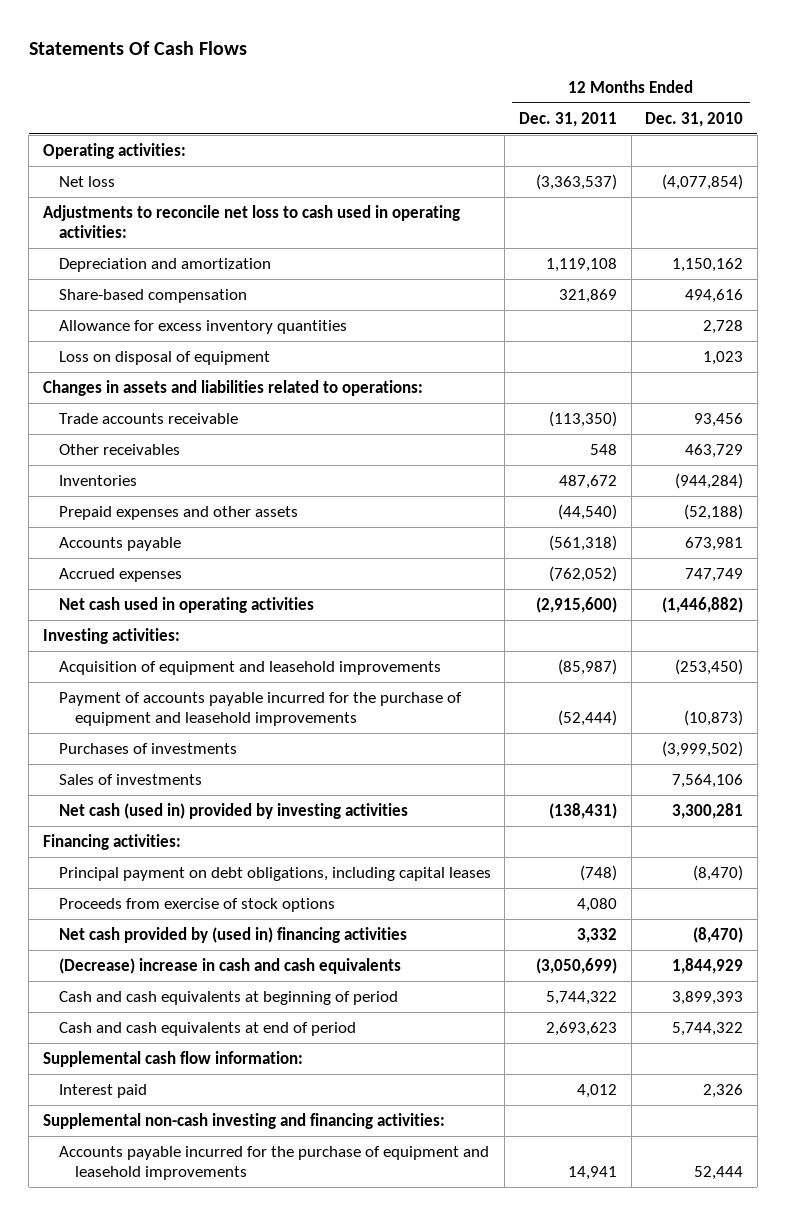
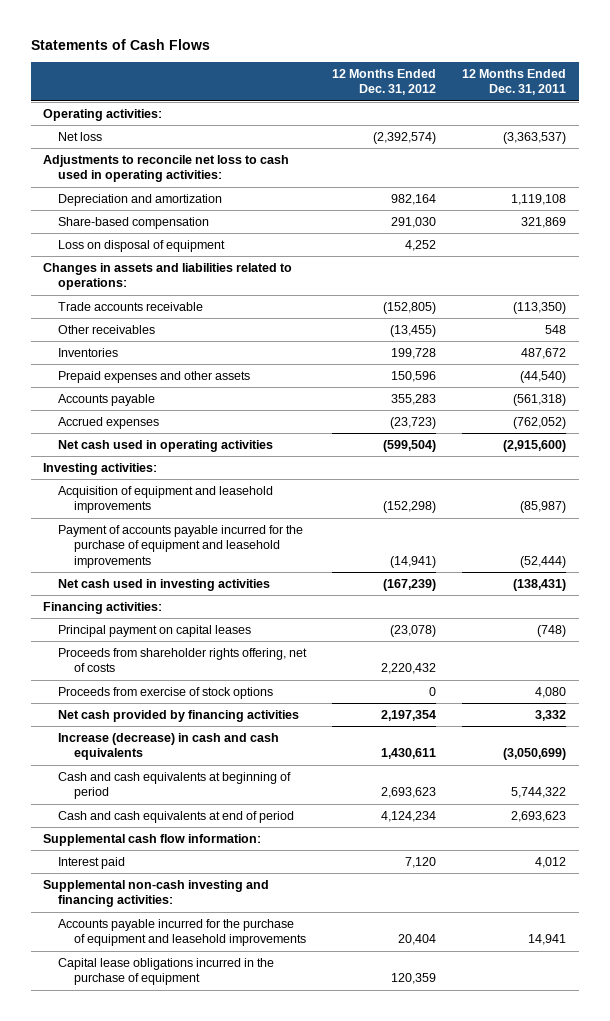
- Statements Of Cash Flows
+ Statements of Cash Flows
- | 12 Months Ended Dec. 31, 2011 | 12 Months Ended Dec. 31, 2010
+ | 12 Months Ended Dec. 31, 2012 | 12 Months Ended Dec. 31, 2011
- Allowance for excess inventory quantities | | 2,728
- Purchases of investments | | (3,999,502)
- Sales of investments | | 7,564,106
- Net cash (used in) provided by investing activities | (138,431) | 3,300,281
+ Net cash used in investing activities | (167,239) | (138,431)
- Principal payment on debt obligations, including capital leases | (748) | (8,470)
+ Principal payment on capital leases | (23,078) | (748)
+ Proceeds from shareholder rights offering, net of costs | 2,220,432 |
- Net cash provided by (used in) financing activities | 3,332 | (8,470)
- (Decrease) increase in cash and cash equivalents | (3,050,699) | 1,844,929
+ Net cash provided by financing activities | 2,197,354 | 3,332
+ Increase (decrease) in cash and cash equivalents | 1,430,611 | (3,050,699)
+ Capital lease obligations incurred in the purchase of equipment | 120,359 |

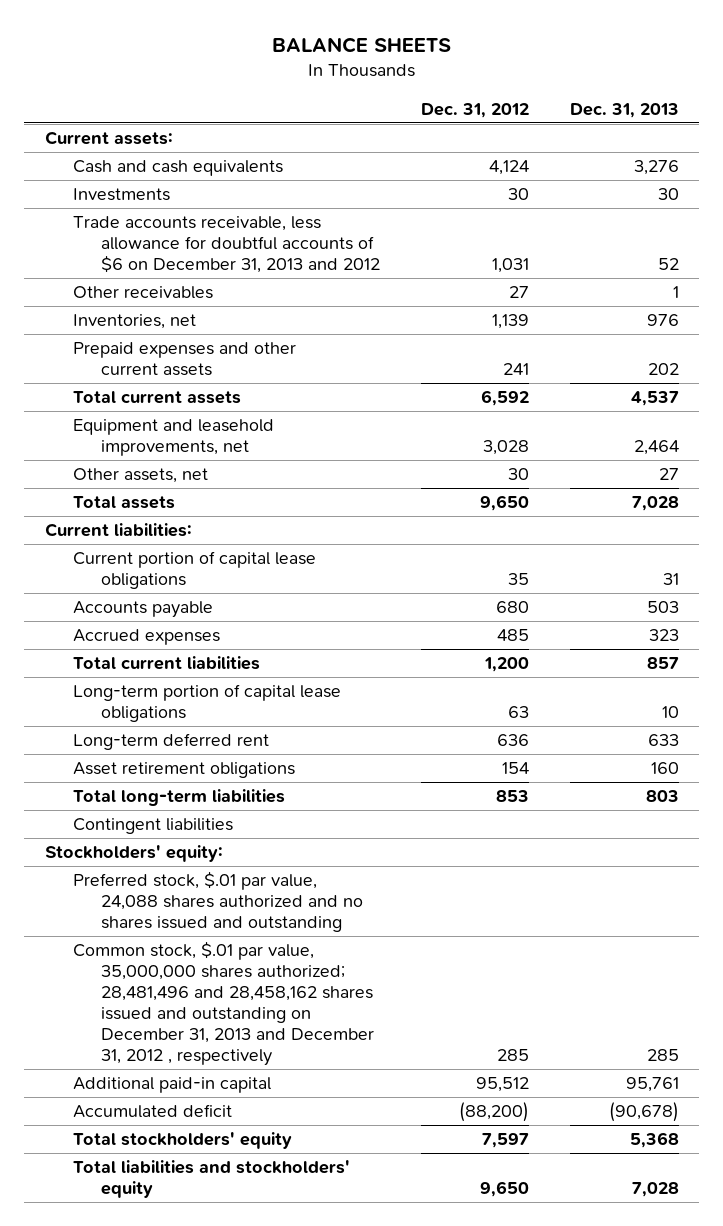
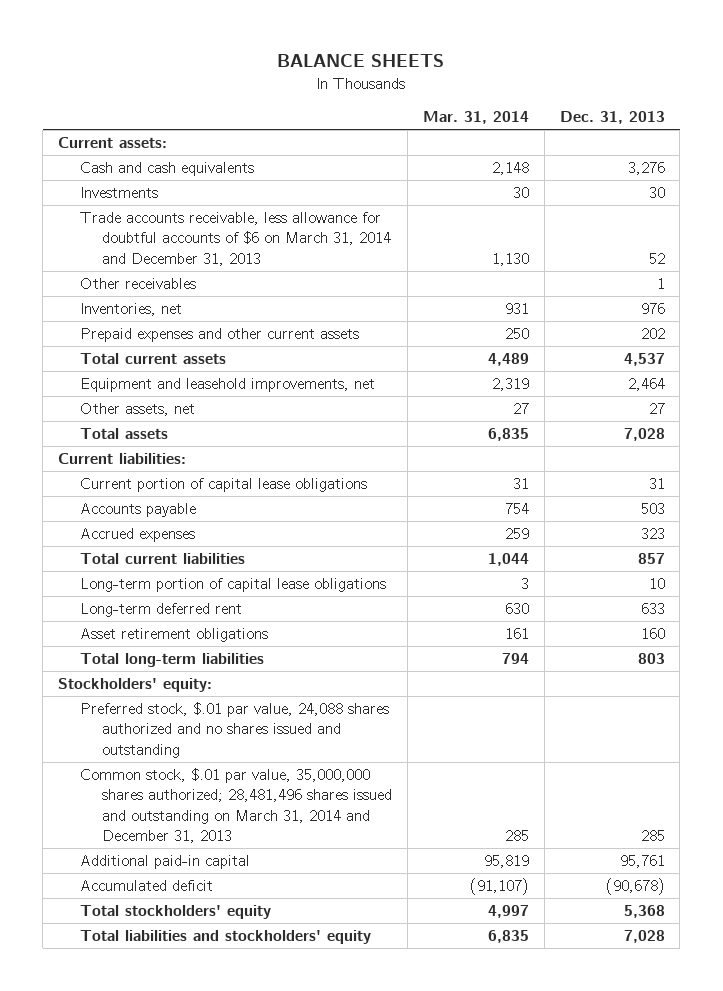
- | Dec. 31, 2012 | Dec. 31, 2013
+ | Mar. 31, 2014 | Dec. 31, 2013
- Trade accounts receivable, less allowance for doubtful accounts of $6 on December 31, 2013 and 2012 | 1,031 | 52
+ Trade accounts receivable, less allowance for doubtful accounts of $6 on March 31, 2014 and December 31, 2013 | 1,130 | 52
- Contingent liabilities
- Common stock, $.01 par value, 35,000,000 shares authorized; 28,481,496 and 28,458,162 shares issued and outstanding on December 31, 2013 and December 31, 2012 , respectively | 285 | 285
+ Common stock, $.01 par value, 35,000,000 shares authorized; 28,481,496 shares issued and outstanding on March 31, 2014 and December 31, 2013 | 285 | 285

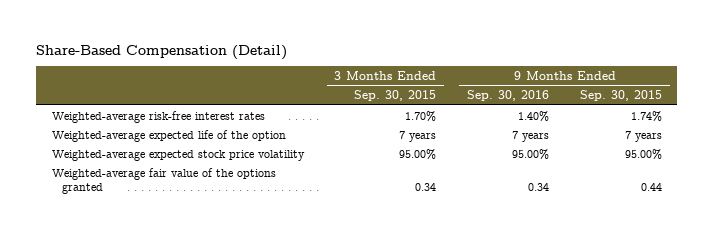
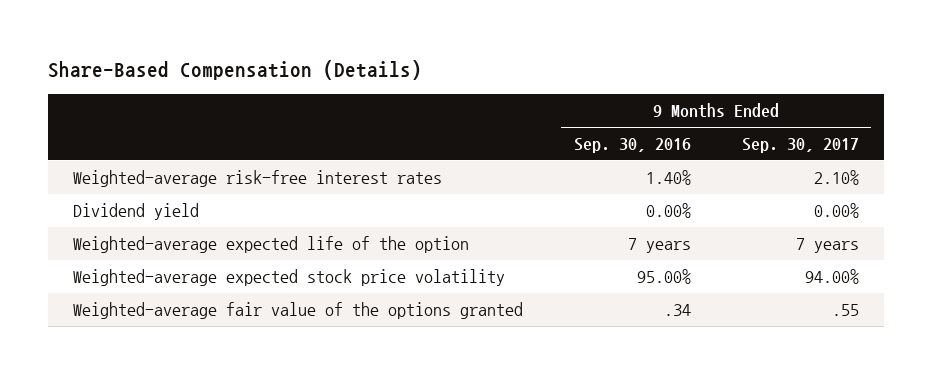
- Share-Based Compensation (Detail)
+ Share-Based Compensation (Details)
- | 3 Months Ended Sep. 30, 2015 | 9 Months Ended Sep. 30, 2016 | 9 Months Ended Sep. 30, 2015
+ | 9 Months Ended Sep. 30, 2016 | 9 Months Ended Sep. 30, 2017
+ Dividend yield | 0.00% | 0.00%
- Weighted-average fair value of the options granted | 0.34 | 0.34 | 0.44
+ Weighted-average fair value of the options granted | .34 | .55

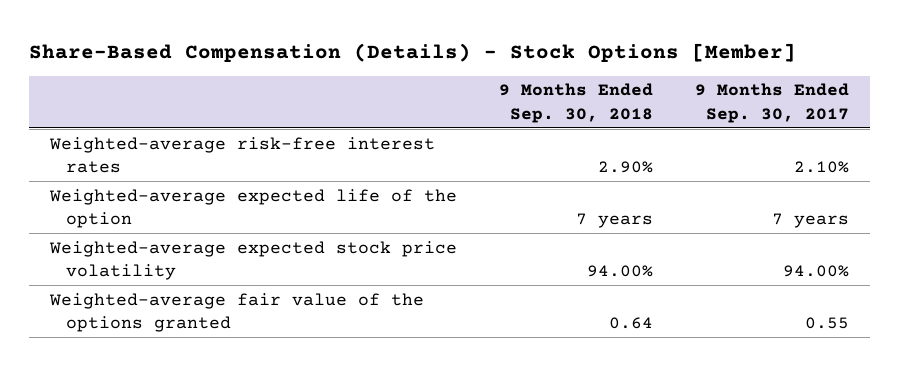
- Share-Based Compensation (Details)
+ Share-Based Compensation (Details) - Stock Options [Member]
- | 9 Months Ended Sep. 30, 2016 | 9 Months Ended Sep. 30, 2017
+ | 9 Months Ended Sep. 30, 2018 | 9 Months Ended Sep. 30, 2017
- Dividend yield | 0.00% | 0.00%
- Weighted-average fair value of the options granted | .34 | .55
+ Weighted-average fair value of the options granted | 0.64 | 0.55

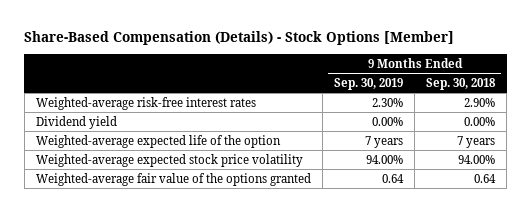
- | 9 Months Ended Sep. 30, 2018 | 9 Months Ended Sep. 30, 2017
+ | 9 Months Ended Sep. 30, 2019 | 9 Months Ended Sep. 30, 2018
+ Dividend yield | 0.00% | 0.00%

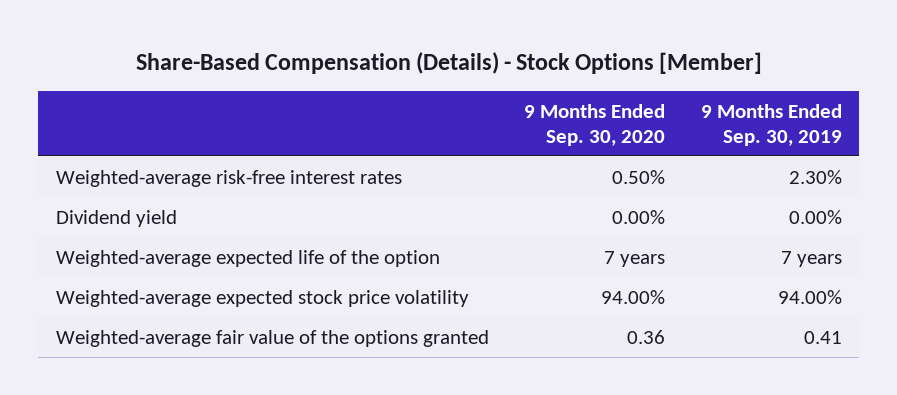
- | 9 Months Ended Sep. 30, 2019 | 9 Months Ended Sep. 30, 2018
+ | 9 Months Ended Sep. 30, 2020 | 9 Months Ended Sep. 30, 2019
- Weighted-average fair value of the options granted | 0.64 | 0.64
+ Weighted-average fair value of the options granted | 0.36 | 0.41

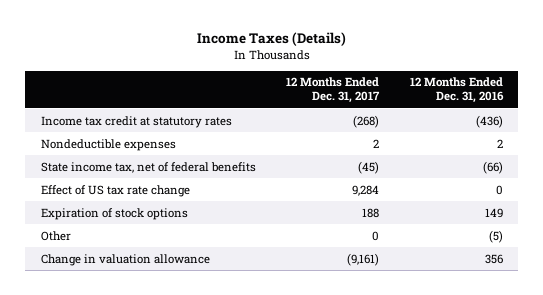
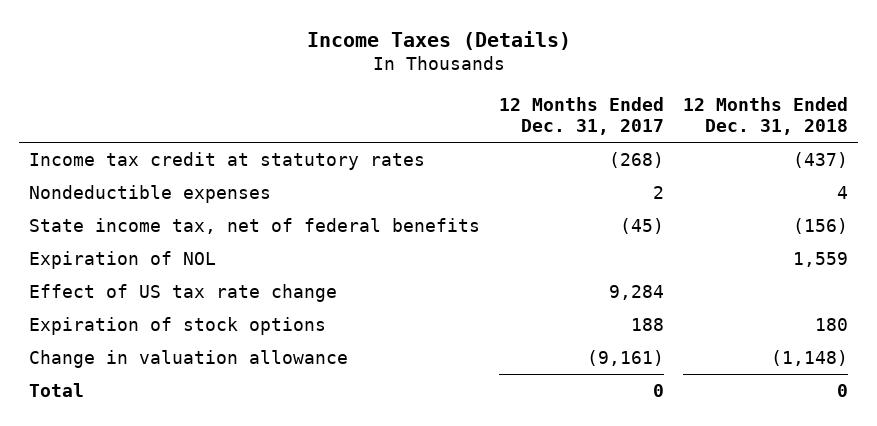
- | 12 Months Ended Dec. 31, 2017 | 12 Months Ended Dec. 31, 2016
+ | 12 Months Ended Dec. 31, 2017 | 12 Months Ended Dec. 31, 2018
+ Expiration of NOL | | 1,559
- Other | 0 | (5)
+ Total | 0 | 0

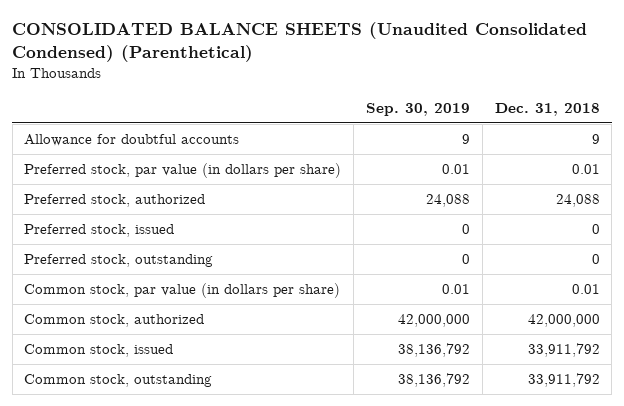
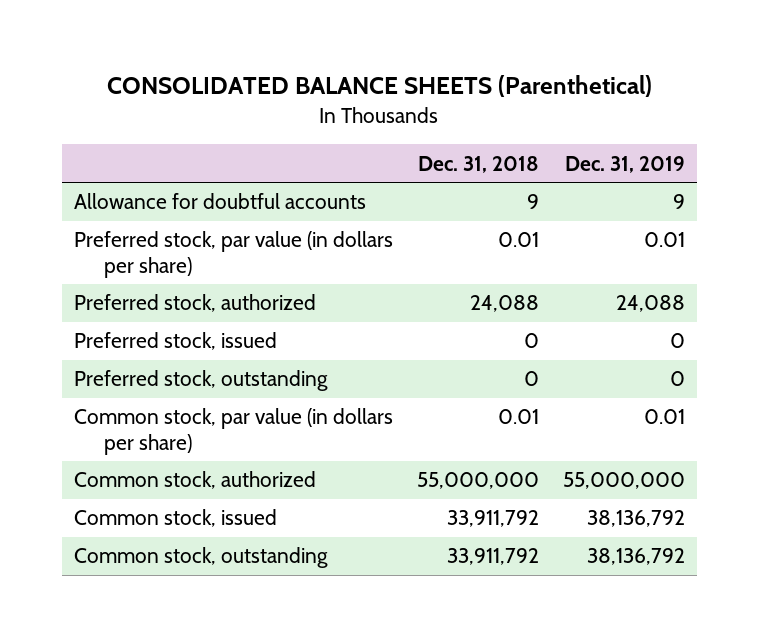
- CONSOLIDATED BALANCE SHEETS (Unaudited Consolidated Condensed) (Parenthetical)
+ CONSOLIDATED BALANCE SHEETS (Parenthetical)
- | Sep. 30, 2019 | Dec. 31, 2018
+ | Dec. 31, 2018 | Dec. 31, 2019
- Common stock, authorized | 42,000,000 | 42,000,000
+ Common stock, authorized | 55,000,000 | 55,000,000

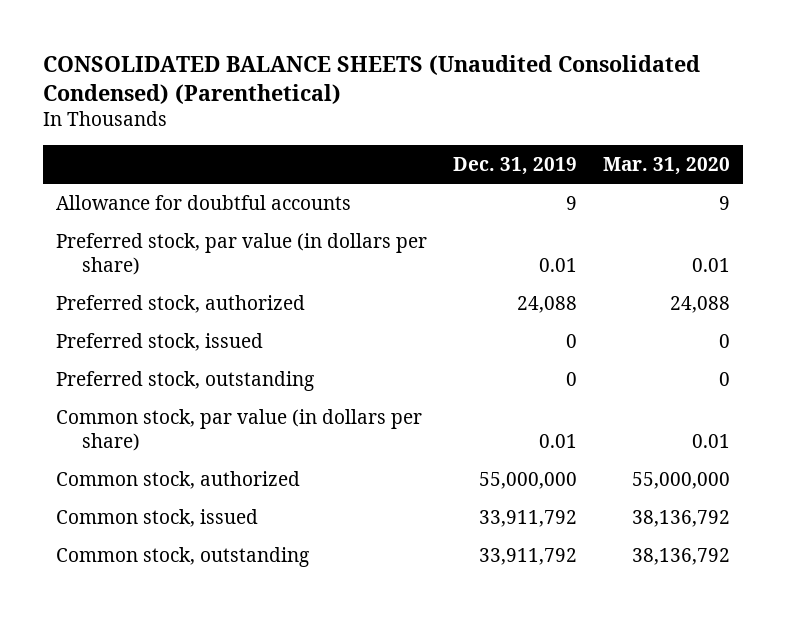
- CONSOLIDATED BALANCE SHEETS (Parenthetical)
+ CONSOLIDATED BALANCE SHEETS (Unaudited Consolidated Condensed) (Parenthetical)
- | Dec. 31, 2018 | Dec. 31, 2019
+ | Dec. 31, 2019 | Mar. 31, 2020
- Common stock, issued | 33,911,792 | 38,136,792
- Common stock, outstanding | 33,911,792 | 38,136,792
+ Common stock, issued | 33,911,792 | 38,136,792
+ Common stock, outstanding | 33,911,792 | 38,136,792

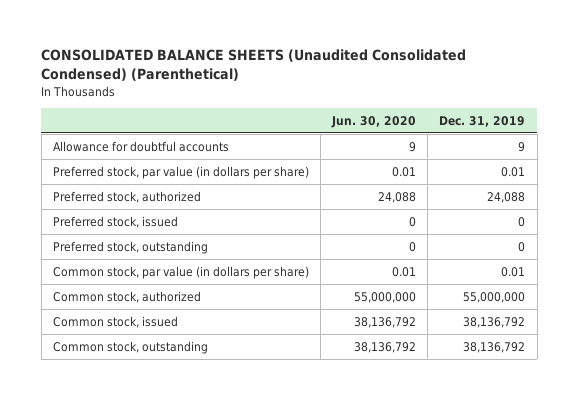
- | Dec. 31, 2019 | Mar. 31, 2020
+ | Jun. 30, 2020 | Dec. 31, 2019
- Common stock, issued | 33,911,792 | 38,136,792
- Common stock, outstanding | 33,911,792 | 38,136,792
+ Common stock, issued | 38,136,792 | 38,136,792
+ Common stock, outstanding | 38,136,792 | 38,136,792

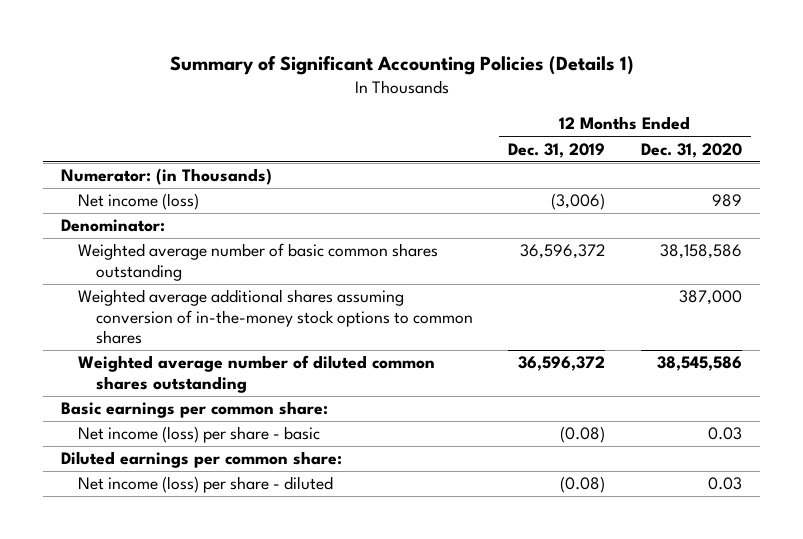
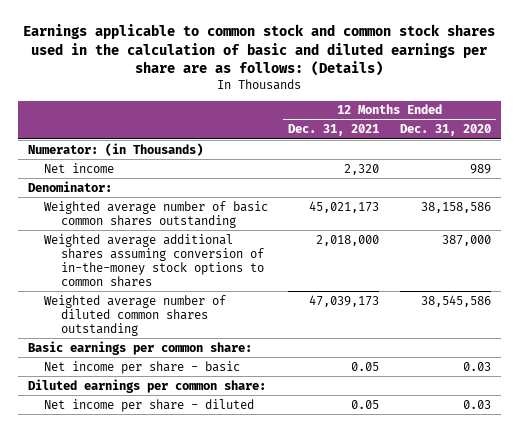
- Summary of Significant Accounting Policies (Details 1)
+ Earnings applicable to common stock and common stock shares used in the calculation of basic and diluted earnings per share are as follows: (Details)
- | 12 Months Ended Dec. 31, 2019 | 12 Months Ended Dec. 31, 2020
+ | 12 Months Ended Dec. 31, 2021 | 12 Months Ended Dec. 31, 2020
- Net income (loss) | (3,006) | 989
+ Net income | 2,320 | 989
- Net income (loss) per share - basic | (0.08) | 0.03
+ Net income per share - basic | 0.05 | 0.03
- Net income (loss) per share - diluted | (0.08) | 0.03
+ Net income per share - diluted | 0.05 | 0.03

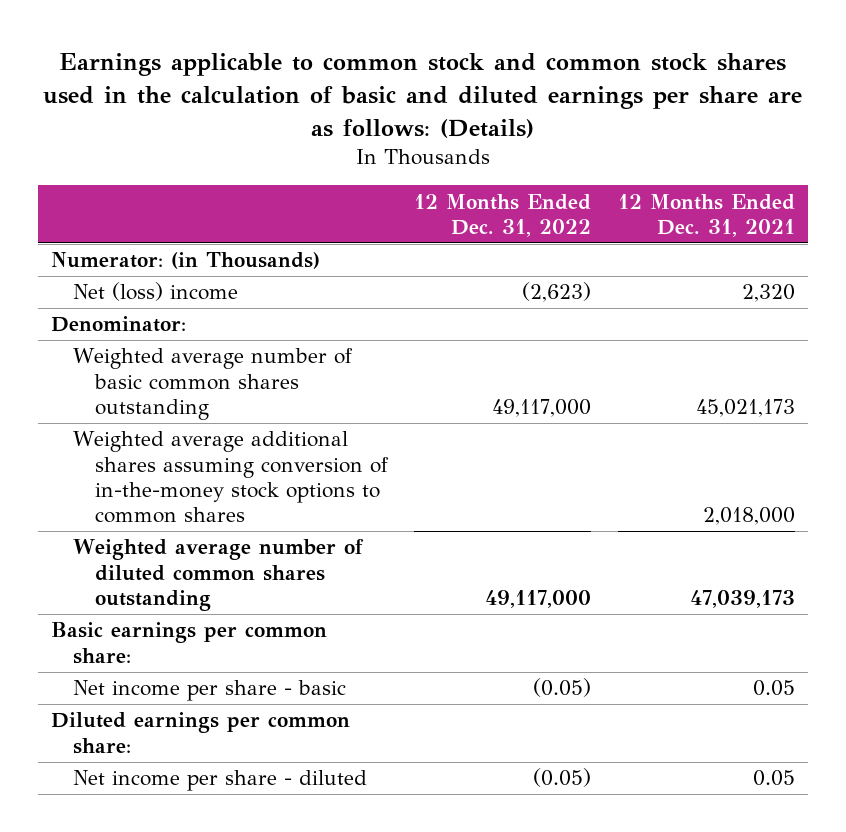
- | 12 Months Ended Dec. 31, 2021 | 12 Months Ended Dec. 31, 2020
+ | 12 Months Ended Dec. 31, 2022 | 12 Months Ended Dec. 31, 2021
- Net income | 2,320 | 989
+ Net (loss) income | (2,623) | 2,320

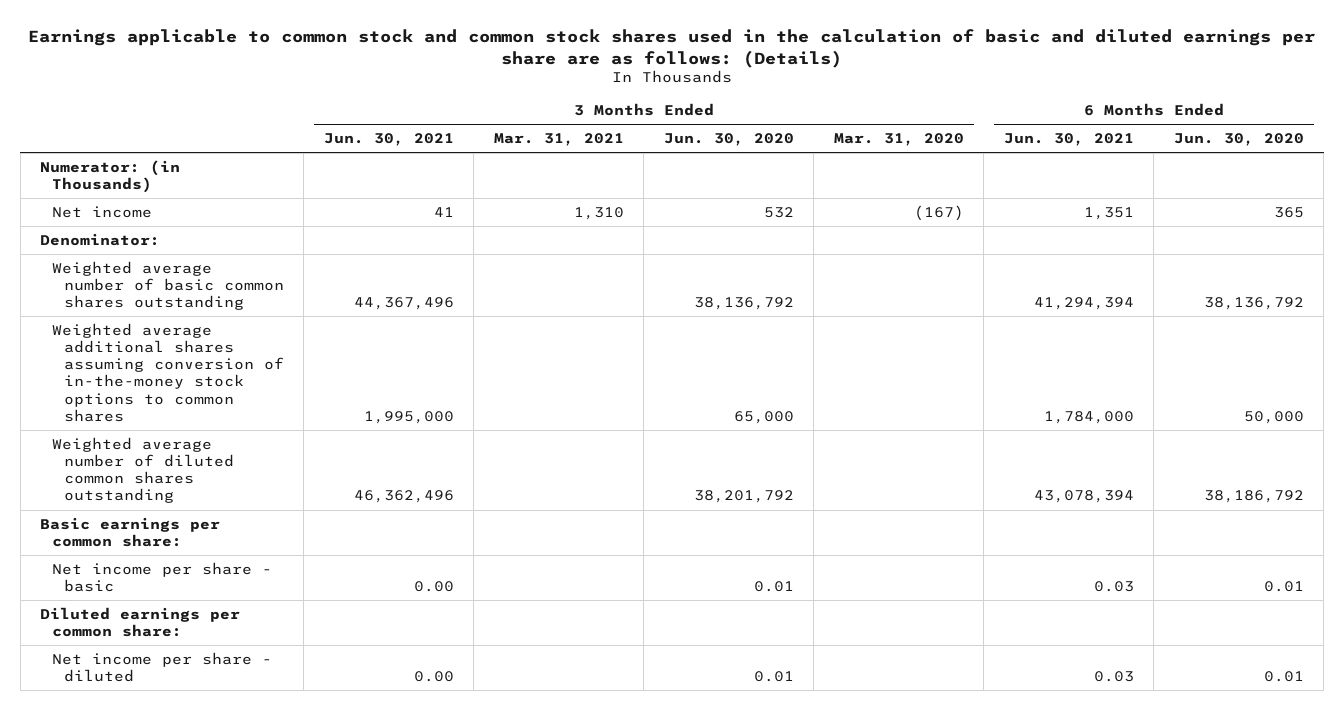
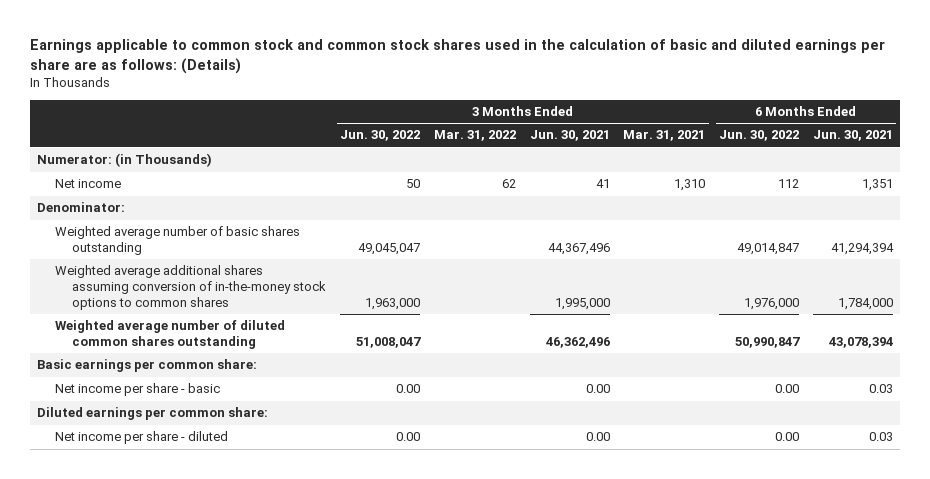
- | 3 Months Ended Jun. 30, 2021 | 3 Months Ended Mar. 31, 2021 | 3 Months Ended Jun. 30, 2020 | 3 Months Ended Mar. 31, 2020 | 6 Months Ended Jun. 30, 2021 | 6 Months Ended Jun. 30, 2020
+ | 3 Months Ended Jun. 30, 2022 | 3 Months Ended Mar. 31, 2022 | 3 Months Ended Jun. 30, 2021 | 3 Months Ended Mar. 31, 2021 | 6 Months Ended Jun. 30, 2022 | 6 Months Ended Jun. 30, 2021
- Weighted average number of basic common shares outstanding | 44,367,496 | | 38,136,792 | | 41,294,394 | 38,136,792
+ Weighted average number of basic shares outstanding | 49,045,047 | | 44,367,496 | | 49,014,847 | 41,294,394

